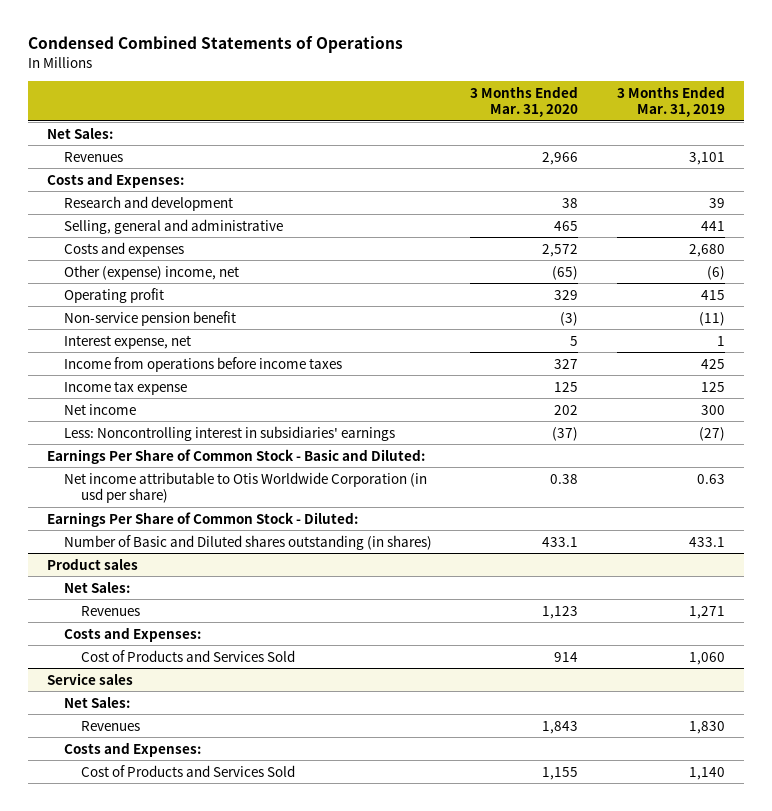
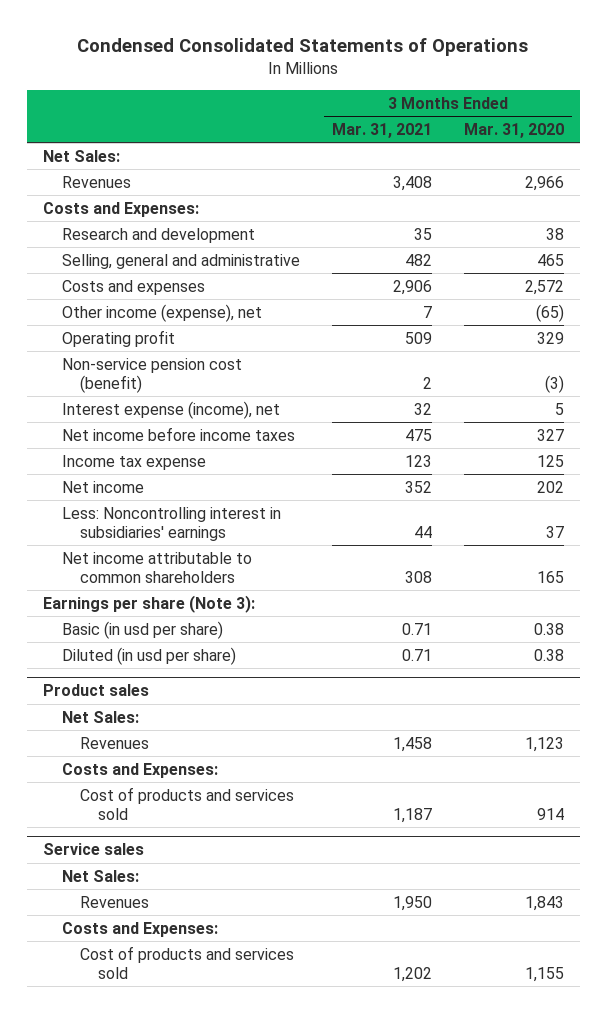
- Condensed Combined Statements of Operations
+ Condensed Consolidated Statements of Operations
- | 3 Months Ended Mar. 31, 2020 | 3 Months Ended Mar. 31, 2019
+ | 3 Months Ended Mar. 31, 2021 | 3 Months Ended Mar. 31, 2020
- Other (expense) income, net | (65) | (6)
+ Other income (expense), net | 7 | (65)
- Non-service pension benefit | (3) | (11)
- Interest expense, net | 5 | 1
- Income from operations before income taxes | 327 | 425
+ Non-service pension cost (benefit) | 2 | (3)
+ Interest expense (income), net | 32 | 5
+ Net income before income taxes | 475 | 327
- Less: Noncontrolling interest in subsidiaries' earnings | (37) | (27)
- Earnings Per Share of Common Stock - Basic and Diluted:
- Net income attributable to Otis Worldwide Corporation (in usd per share) | 0.38 | 0.63
- Earnings Per Share of Common Stock - Diluted:
- Number of Basic and Diluted shares outstanding (in shares) | 433.1 | 433.1
+ Less: Noncontrolling interest in subsidiaries' earnings | 44 | 37
+ Net income attributable to common shareholders | 308 | 165
+ Earnings per share (Note 3):
+ Basic (in usd per share) | 0.71 | 0.38
+ Diluted (in usd per share) | 0.71 | 0.38
@ Product sales
- Cost of Products and Services Sold | 914 | 1,060
+ Cost of products and services sold | 1,187 | 914
@ Service sales
- Cost of Products and Services Sold | 1,155 | 1,140
+ Cost of products and services sold | 1,202 | 1,155

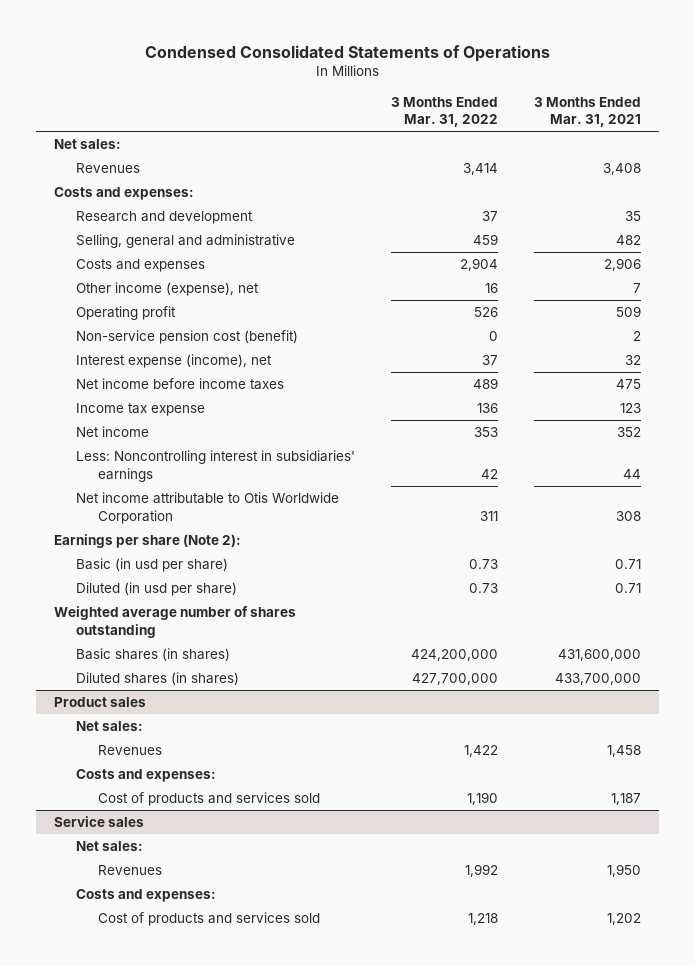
- | 3 Months Ended Mar. 31, 2021 | 3 Months Ended Mar. 31, 2020
+ | 3 Months Ended Mar. 31, 2022 | 3 Months Ended Mar. 31, 2021
- Net Sales:
+ Net sales:
- Costs and Expenses:
+ Costs and expenses:
- Net income attributable to common shareholders | 308 | 165
- Earnings per share (Note 3):
+ Net income attributable to Otis Worldwide Corporation | 311 | 308
+ Earnings per share (Note 2):
+ Weighted average number of shares outstanding
+ Basic shares (in shares) | 424,200,000 | 431,600,000
+ Diluted shares (in shares) | 427,700,000 | 433,700,000
@ Product sales
- Net Sales:
+ Net sales:
- Costs and Expenses:
+ Costs and expenses:
@ Service sales
- Net Sales:
+ Net sales:
- Costs and Expenses:
+ Costs and expenses:

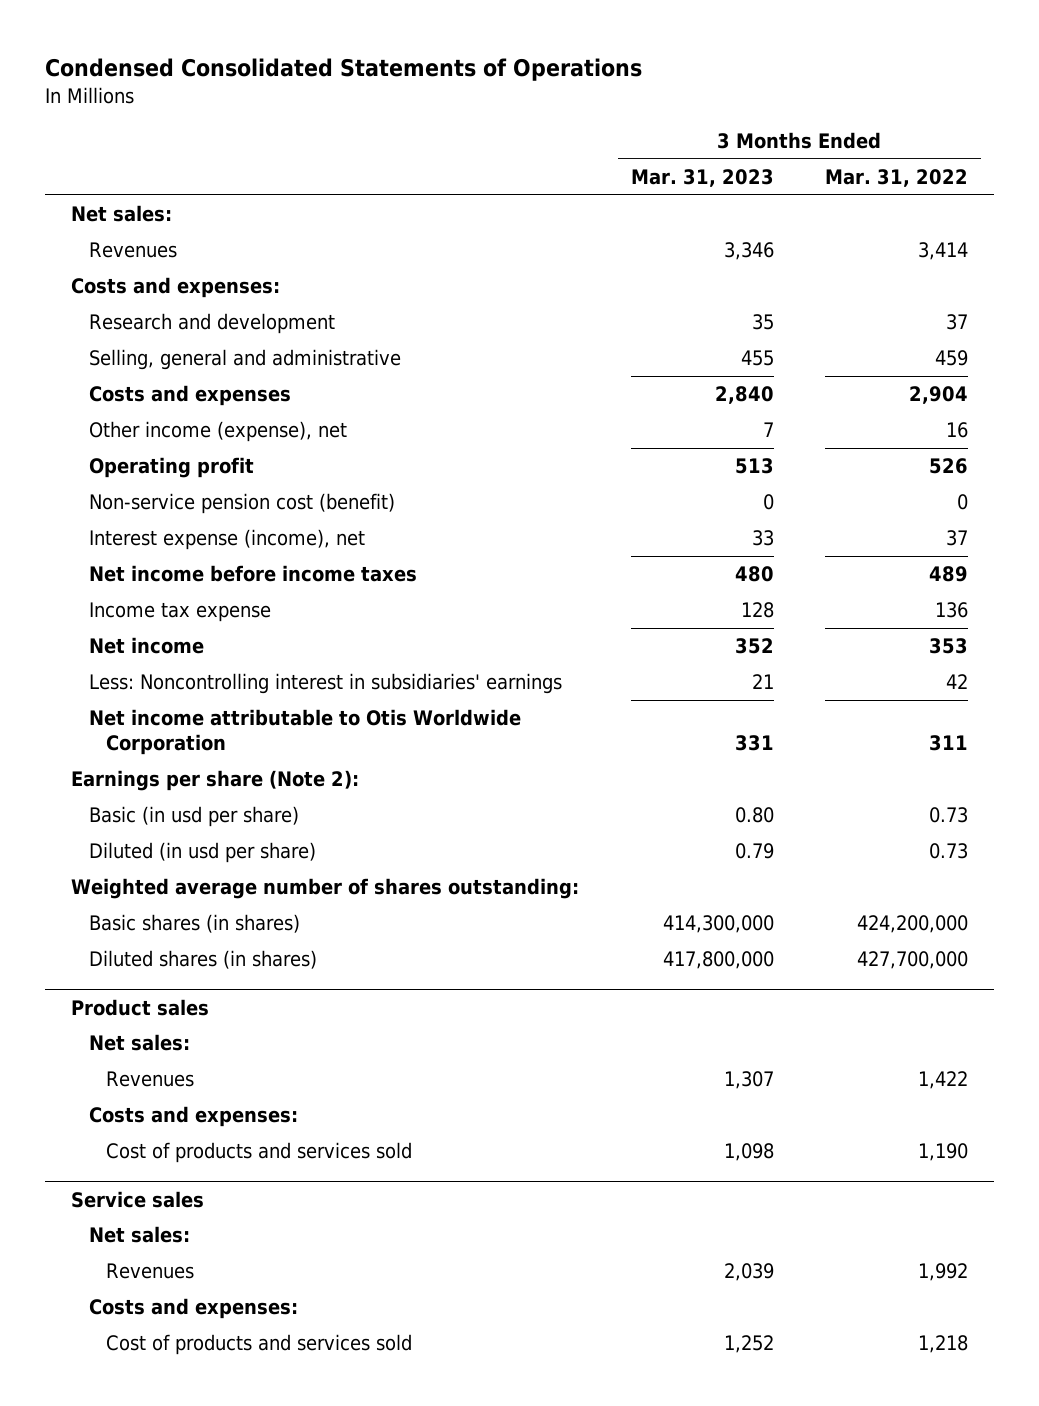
- | 3 Months Ended Mar. 31, 2022 | 3 Months Ended Mar. 31, 2021
+ | 3 Months Ended Mar. 31, 2023 | 3 Months Ended Mar. 31, 2022
- Weighted average number of shares outstanding
+ Weighted average number of shares outstanding:

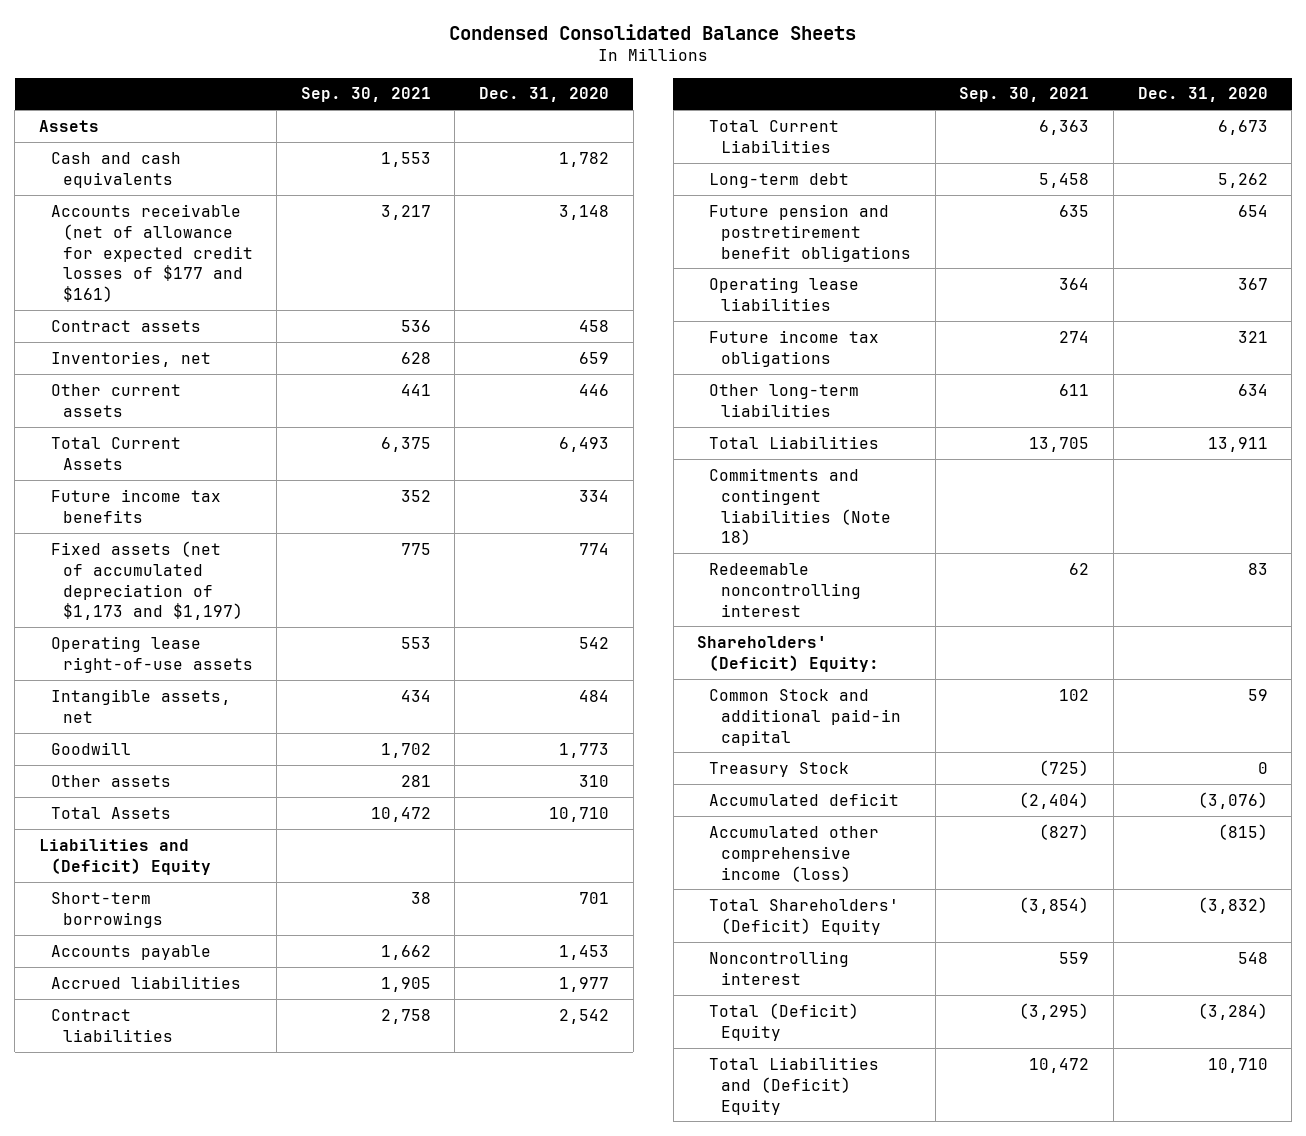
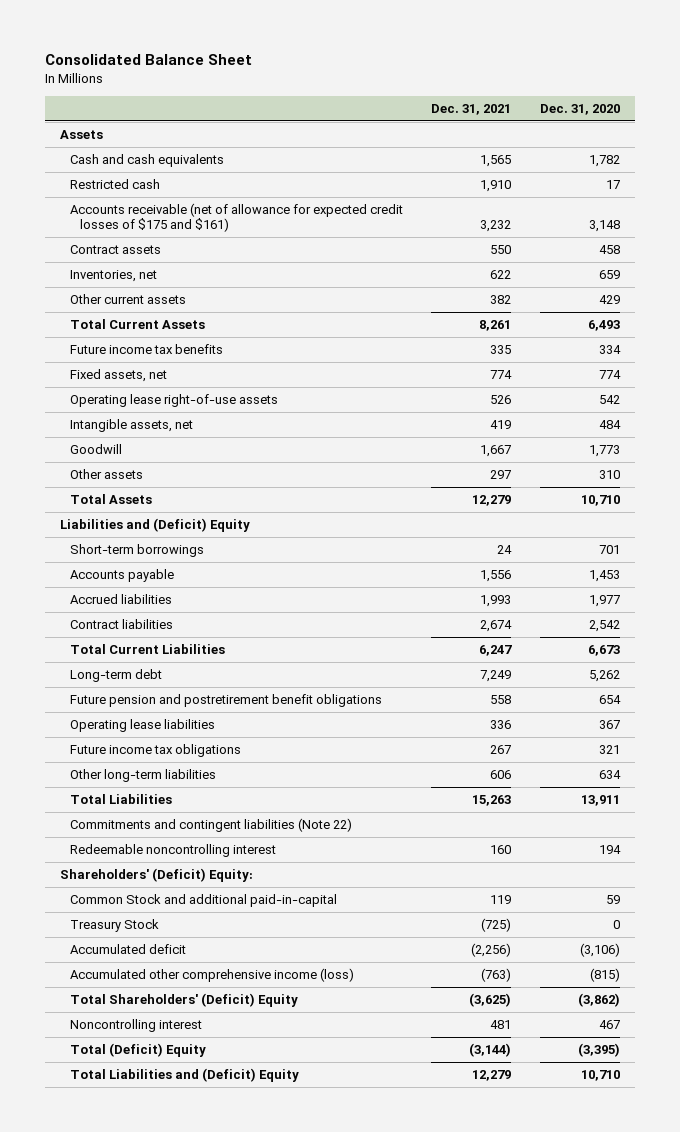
- Condensed Consolidated Balance Sheets
+ Consolidated Balance Sheet
- | Sep. 30, 2021 | Dec. 31, 2020
+ | Dec. 31, 2021 | Dec. 31, 2020
- Accounts receivable (net of allowance for expected credit losses of $177 and $161) | 3,217 | 3,148
+ Restricted cash | 1,910 | 17
+ Accounts receivable (net of allowance for expected credit losses of $175 and $161) | 3,232 | 3,148
- Other current assets | 441 | 446
+ Other current assets | 382 | 429
- Fixed assets (net of accumulated depreciation of $1,173 and $1,197) | 775 | 774
+ Fixed assets, net | 774 | 774
- Commitments and contingent liabilities (Note 18)
- Redeemable noncontrolling interest | 62 | 83
+ Commitments and contingent liabilities (Note 22)
+ Redeemable noncontrolling interest | 160 | 194
- Common Stock and additional paid-in capital | 102 | 59
+ Common Stock and additional paid-in-capital | 119 | 59
- Accumulated deficit | (2,404) | (3,076)
+ Accumulated deficit | (2,256) | (3,106)
- Total Shareholders' (Deficit) Equity | (3,854) | (3,832)
- Noncontrolling interest | 559 | 548
- Total (Deficit) Equity | (3,295) | (3,284)
+ Total Shareholders' (Deficit) Equity | (3,625) | (3,862)
+ Noncontrolling interest | 481 | 467
+ Total (Deficit) Equity | (3,144) | (3,395)

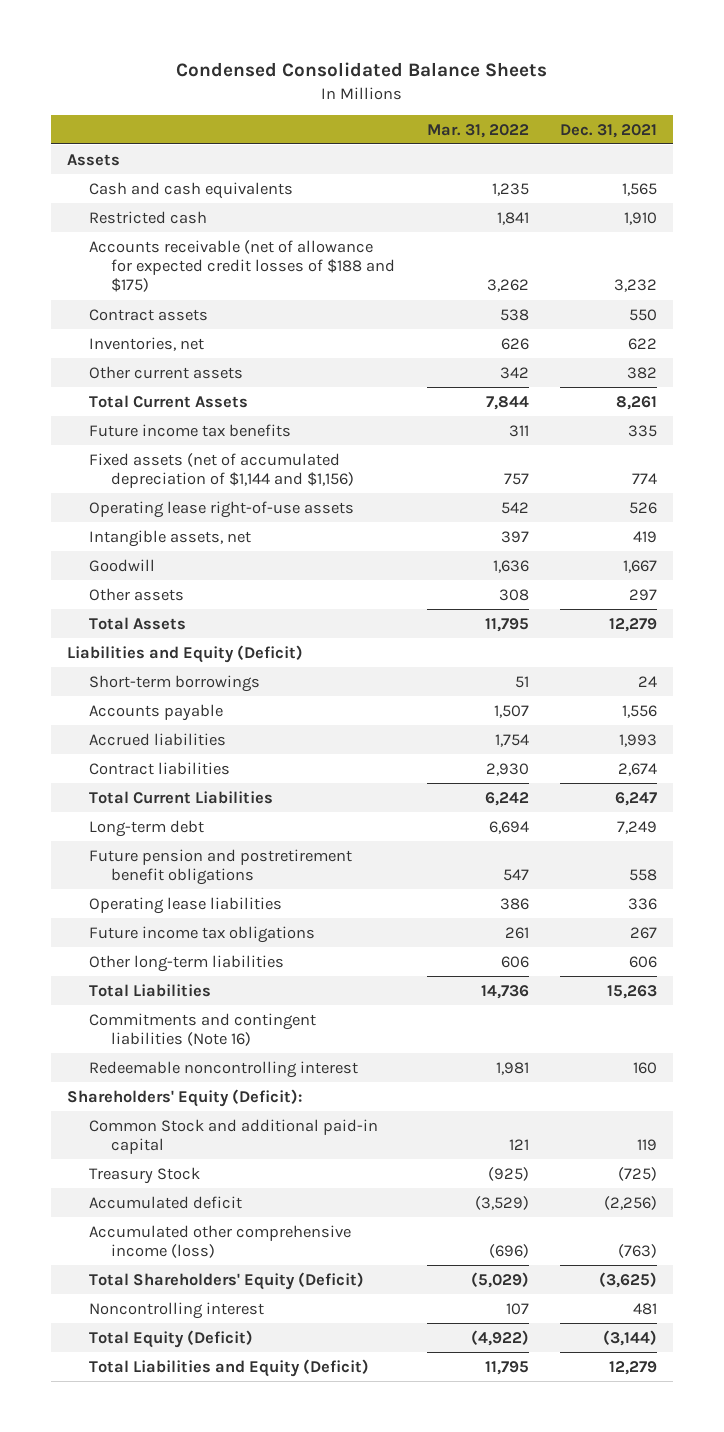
- Consolidated Balance Sheet
+ Condensed Consolidated Balance Sheets
- | Dec. 31, 2021 | Dec. 31, 2020
+ | Mar. 31, 2022 | Dec. 31, 2021
- Accounts receivable (net of allowance for expected credit losses of $175 and $161) | 3,232 | 3,148
+ Accounts receivable (net of allowance for expected credit losses of $188 and $175) | 3,262 | 3,232
- Fixed assets, net | 774 | 774
+ Fixed assets (net of accumulated depreciation of $1,144 and $1,156) | 757 | 774
- Liabilities and (Deficit) Equity
+ Liabilities and Equity (Deficit)
- Commitments and contingent liabilities (Note 22)
+ Commitments and contingent liabilities (Note 16)
- Shareholders' (Deficit) Equity:
- Common Stock and additional paid-in-capital | 119 | 59
+ Shareholders' Equity (Deficit):
+ Common Stock and additional paid-in capital | 121 | 119
- Total Shareholders' (Deficit) Equity | (3,625) | (3,862)
+ Total Shareholders' Equity (Deficit) | (5,029) | (3,625)
- Total (Deficit) Equity | (3,144) | (3,395)
- Total Liabilities and (Deficit) Equity | 12,279 | 10,710
+ Total Equity (Deficit) | (4,922) | (3,144)
+ Total Liabilities and Equity (Deficit) | 11,795 | 12,279

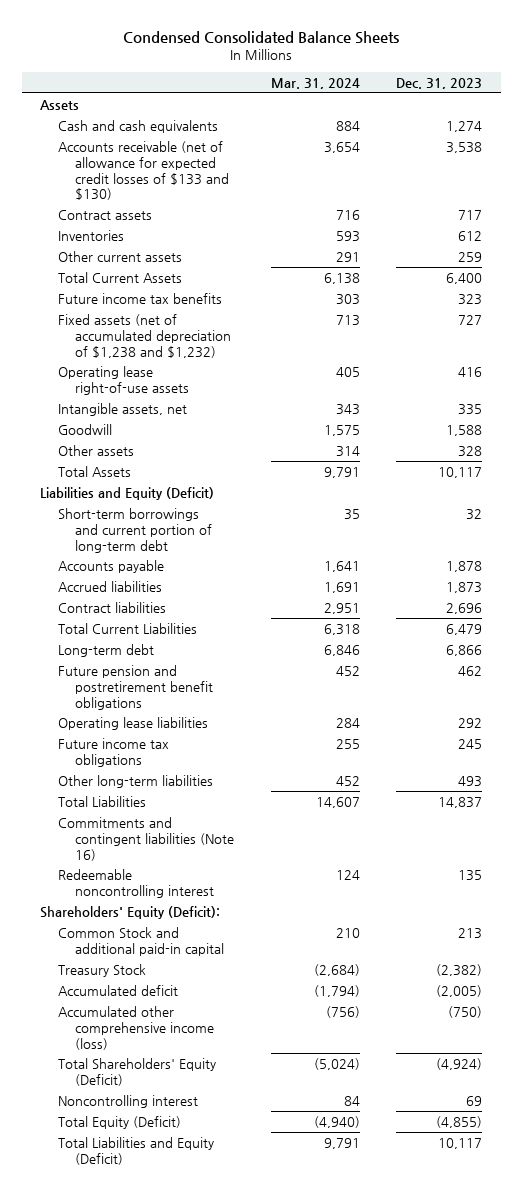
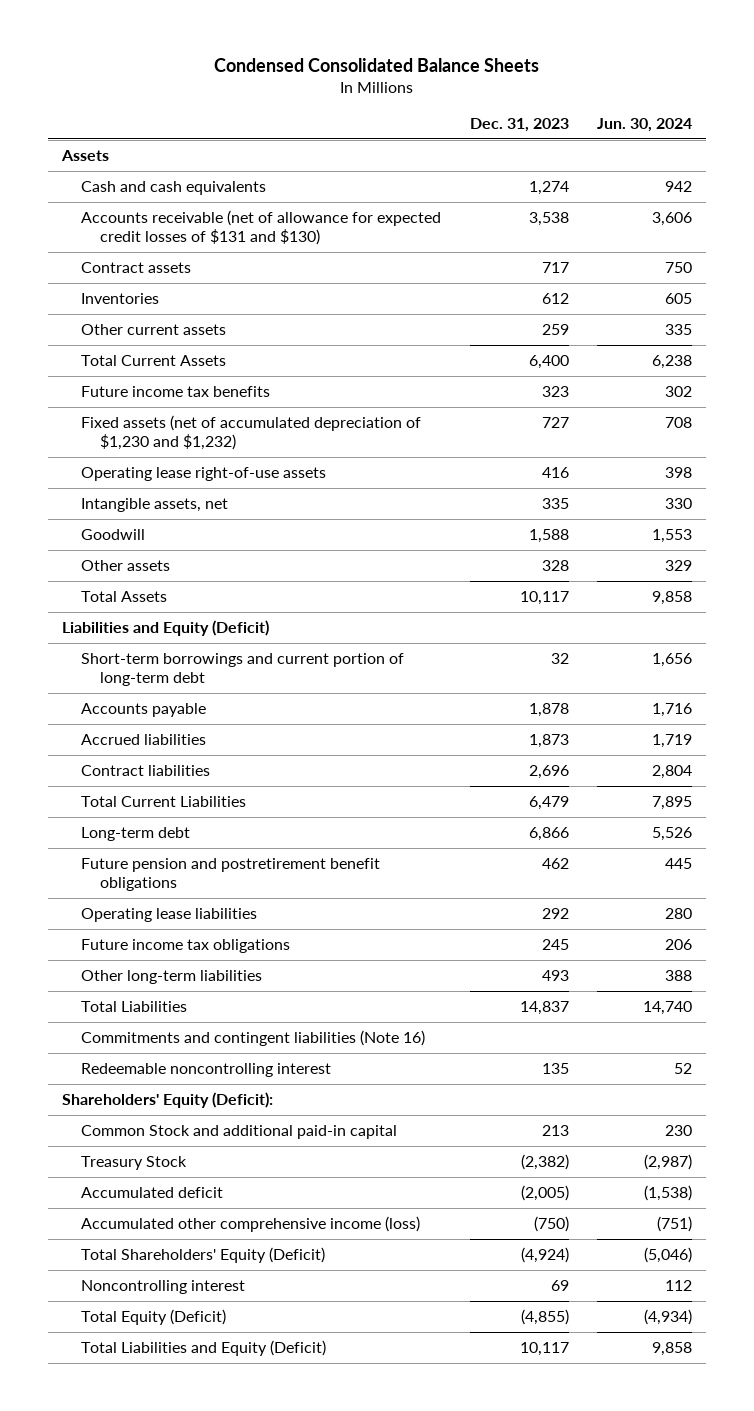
- | Mar. 31, 2024 | Dec. 31, 2023
+ | Dec. 31, 2023 | Jun. 30, 2024
- Accounts receivable (net of allowance for expected credit losses of $133 and $130) | 3,654 | 3,538
+ Accounts receivable (net of allowance for expected credit losses of $131 and $130) | 3,538 | 3,606
- Fixed assets (net of accumulated depreciation of $1,238 and $1,232) | 713 | 727
+ Fixed assets (net of accumulated depreciation of $1,230 and $1,232) | 727 | 708

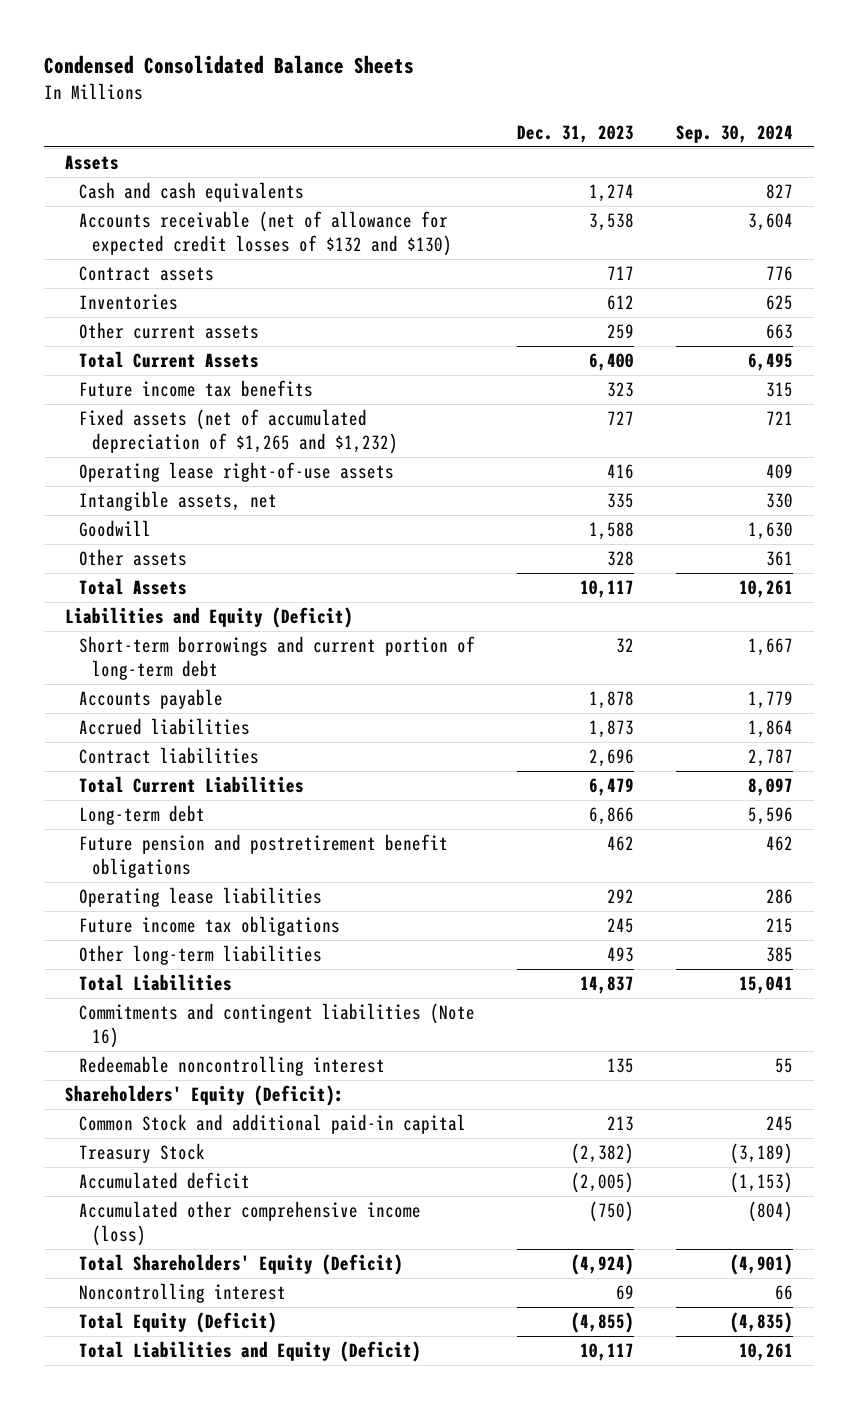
- | Dec. 31, 2023 | Jun. 30, 2024
+ | Dec. 31, 2023 | Sep. 30, 2024
- Accounts receivable (net of allowance for expected credit losses of $131 and $130) | 3,538 | 3,606
+ Accounts receivable (net of allowance for expected credit losses of $132 and $130) | 3,538 | 3,604
- Fixed assets (net of accumulated depreciation of $1,230 and $1,232) | 727 | 708
+ Fixed assets (net of accumulated depreciation of $1,265 and $1,232) | 727 | 721

